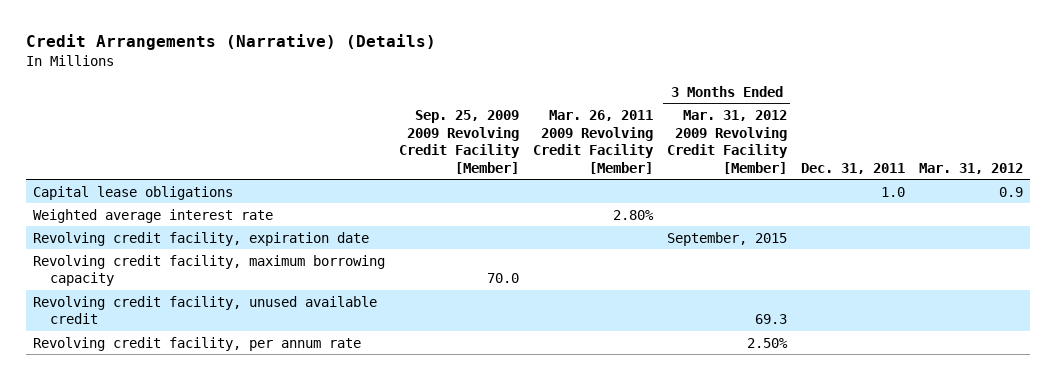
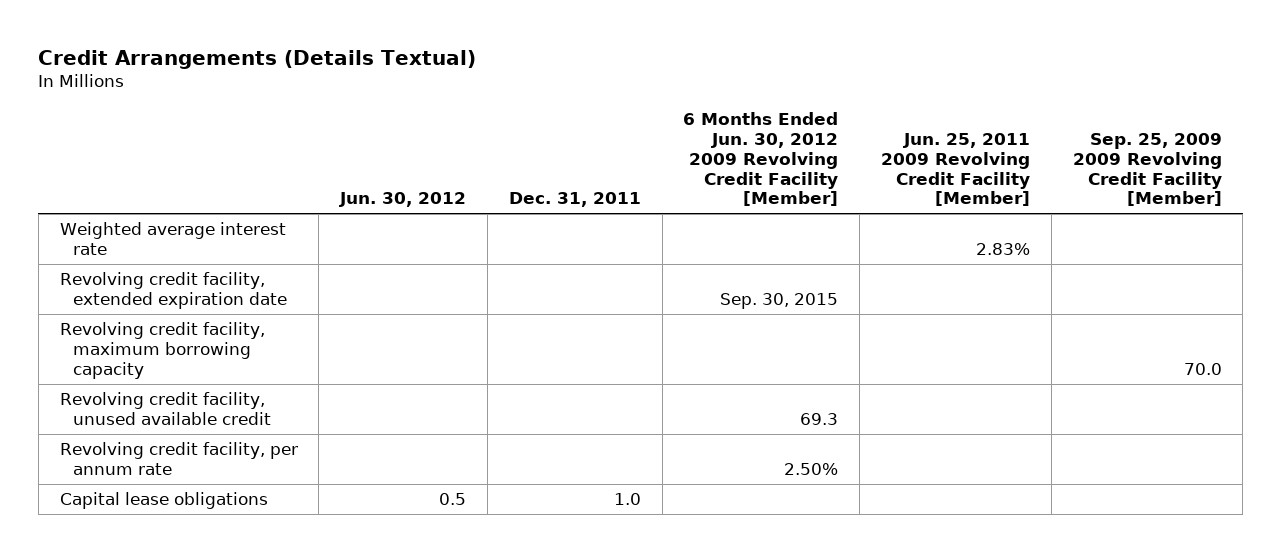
- Credit Arrangements (Narrative) (Details)
+ Credit Arrangements (Details Textual)
- | Sep. 25, 2009 2009 Revolving Credit Facility [Member] | Mar. 26, 2011 2009 Revolving Credit Facility [Member] | 3 Months Ended Mar. 31, 2012 2009 Revolving Credit Facility [Member] | Dec. 31, 2011 | Mar. 31, 2012
+ | Jun. 30, 2012 | Dec. 31, 2011 | 6 Months Ended Jun. 30, 2012 2009 Revolving Credit Facility [Member] | Jun. 25, 2011 2009 Revolving Credit Facility [Member] | Sep. 25, 2009 2009 Revolving Credit Facility [Member]
- Revolving credit facility, expiration date | | | September, 2015 | |
+ Revolving credit facility, extended expiration date | | | Sep. 30, 2015 | |
moved down: Capital lease obligations | 0.5 | 1.0 | | |

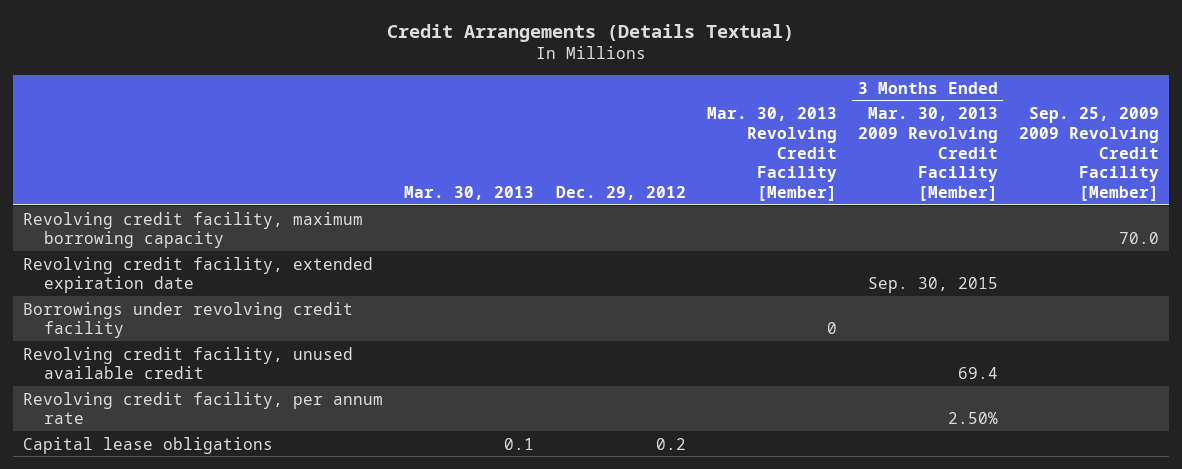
- | Jun. 30, 2012 | Dec. 31, 2011 | 6 Months Ended Jun. 30, 2012 2009 Revolving Credit Facility [Member] | Jun. 25, 2011 2009 Revolving Credit Facility [Member] | Sep. 25, 2009 2009 Revolving Credit Facility [Member]
+ | Mar. 30, 2013 | Dec. 29, 2012 | Mar. 30, 2013 Revolving Credit Facility [Member] | 3 Months Ended Mar. 30, 2013 2009 Revolving Credit Facility [Member] | Sep. 25, 2009 2009 Revolving Credit Facility [Member]
- Weighted average interest rate | | | | 2.83% |
moved down: Revolving credit facility, extended expiration date | | | | Sep. 30, 2015 |
+ Borrowings under revolving credit facility | | | 0 | |

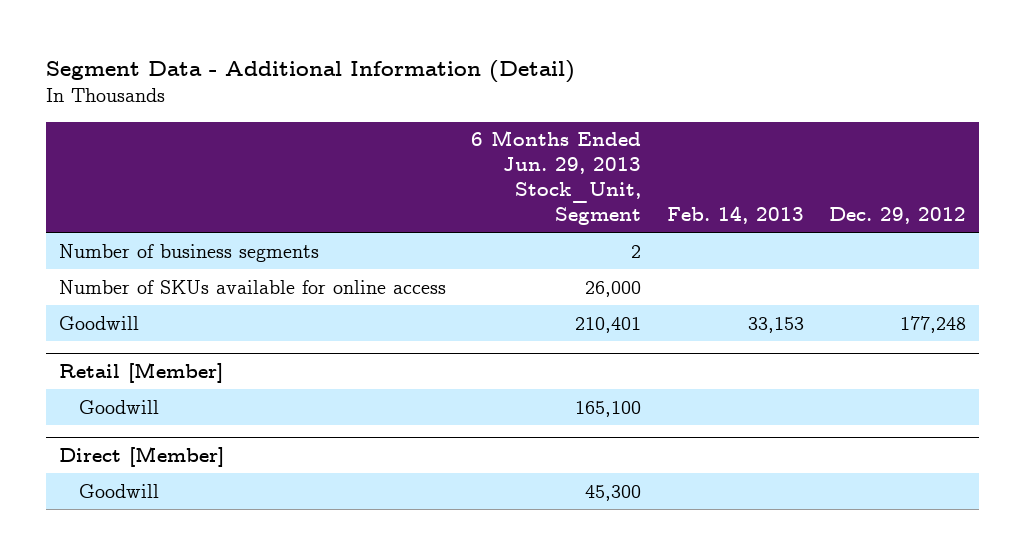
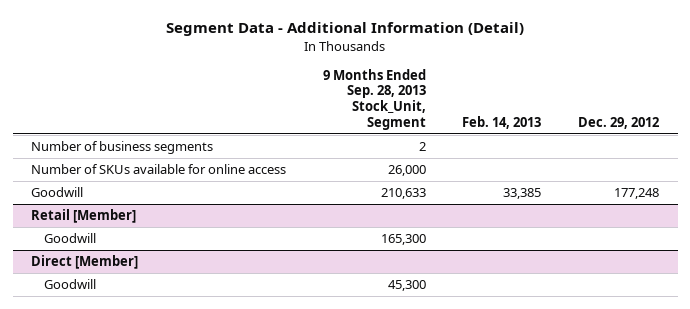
- | 6 Months Ended Jun. 29, 2013 Stock_Unit, Segment | Feb. 14, 2013 | Dec. 29, 2012
+ | 9 Months Ended Sep. 28, 2013 Stock_Unit, Segment | Feb. 14, 2013 | Dec. 29, 2012
- Goodwill | 210,401 | 33,153 | 177,248
+ Goodwill | 210,633 | 33,385 | 177,248

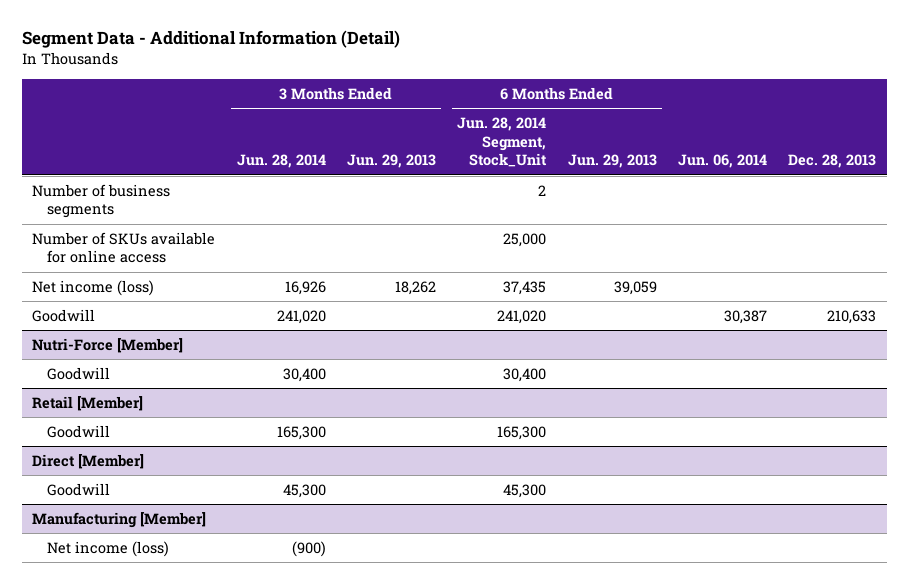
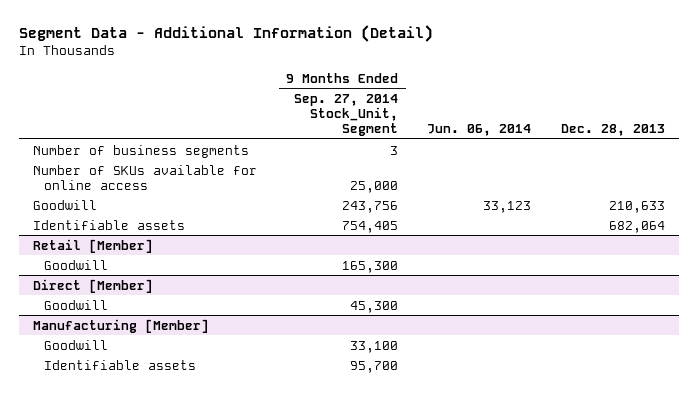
- | 3 Months Ended Jun. 28, 2014 | 3 Months Ended Jun. 29, 2013 | 6 Months Ended Jun. 28, 2014 Segment, Stock_Unit | 6 Months Ended Jun. 29, 2013 | Jun. 06, 2014 | Dec. 28, 2013
+ | 9 Months Ended Sep. 27, 2014 Stock_Unit, Segment | Jun. 06, 2014 | Dec. 28, 2013
- Net income (loss) | 16,926 | 18,262 | 37,435 | 39,059 | |
- Goodwill | 241,020 | | 241,020 | | 30,387 | 210,633
- Nutri-Force [Member]
- Goodwill | 30,400 | | 30,400 | | |
+ Goodwill | 243,756 | 33,123 | 210,633
+ Identifiable assets | 754,405 | | 682,064
@ Manufacturing [Member]
- Net income (loss) | (900) | | | | |
+ Goodwill | 33,100 | |
+ Identifiable assets | 95,700 | |

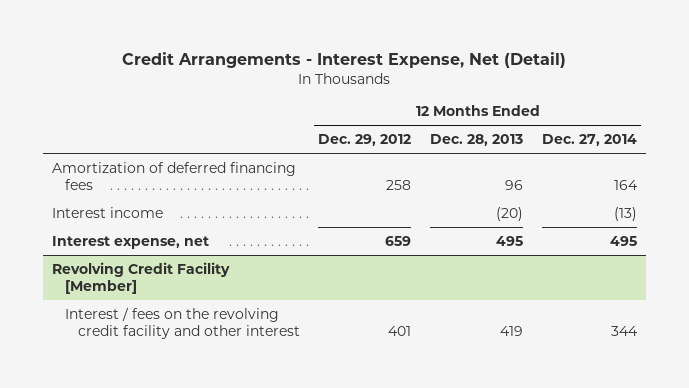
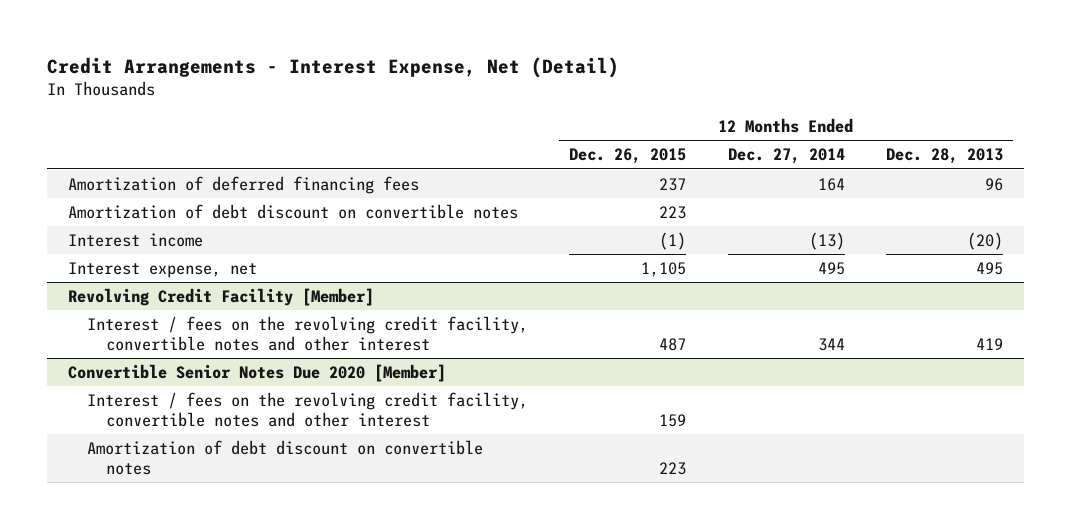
- | 12 Months Ended Dec. 29, 2012 | 12 Months Ended Dec. 28, 2013 | 12 Months Ended Dec. 27, 2014
+ | 12 Months Ended Dec. 26, 2015 | 12 Months Ended Dec. 27, 2014 | 12 Months Ended Dec. 28, 2013
+ Amortization of debt discount on convertible notes | 223 | |
@ Revolving Credit Facility [Member]
- Interest / fees on the revolving credit facility and other interest | 401 | 419 | 344
+ Interest / fees on the revolving credit facility, convertible notes and other interest | 487 | 344 | 419
+ Convertible Senior Notes Due 2020 [Member]
+ Interest / fees on the revolving credit facility, convertible notes and other interest | 159 | |
+ Amortization of debt discount on convertible notes | 223 | |

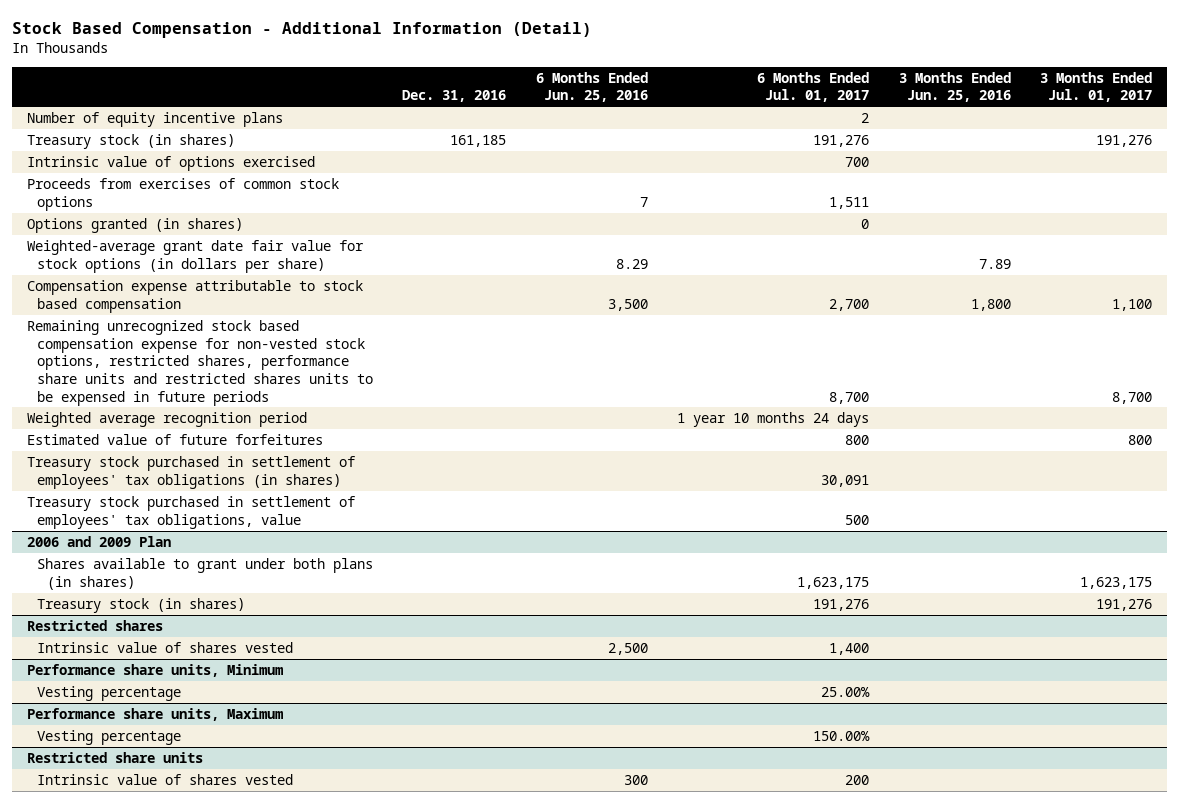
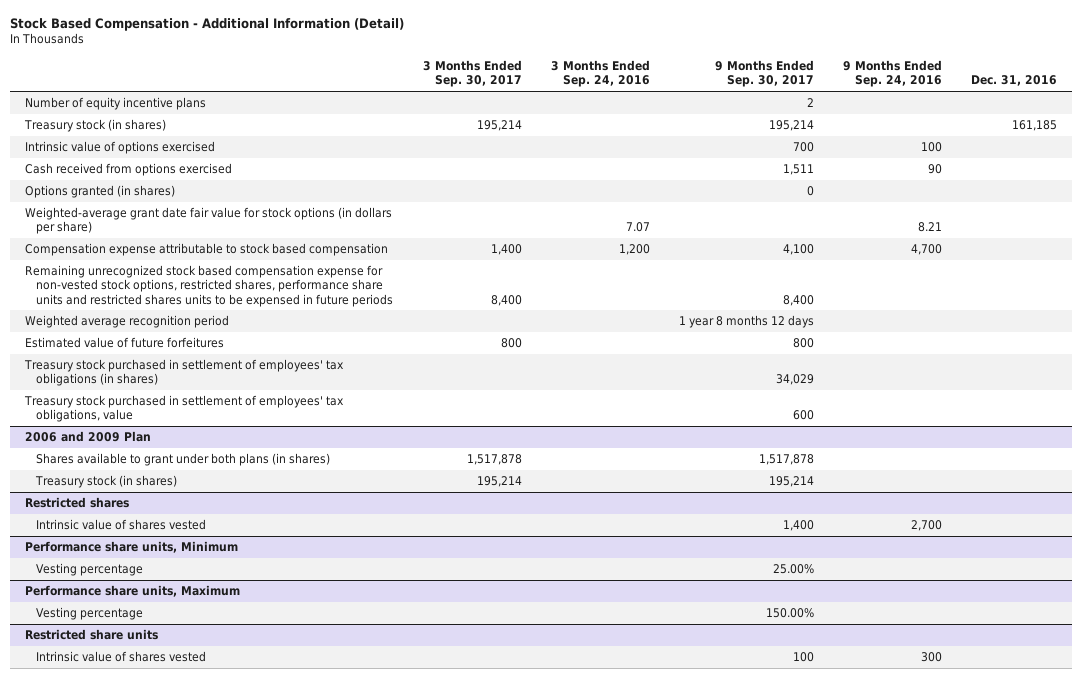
- | Dec. 31, 2016 | 6 Months Ended Jun. 25, 2016 | 6 Months Ended Jul. 01, 2017 | 3 Months Ended Jun. 25, 2016 | 3 Months Ended Jul. 01, 2017
+ | 3 Months Ended Sep. 30, 2017 | 3 Months Ended Sep. 24, 2016 | 9 Months Ended Sep. 30, 2017 | 9 Months Ended Sep. 24, 2016 | Dec. 31, 2016
- Proceeds from exercises of common stock options | | 7 | 1,511 | |
+ Cash received from options exercised | | | 1,511 | 90 |

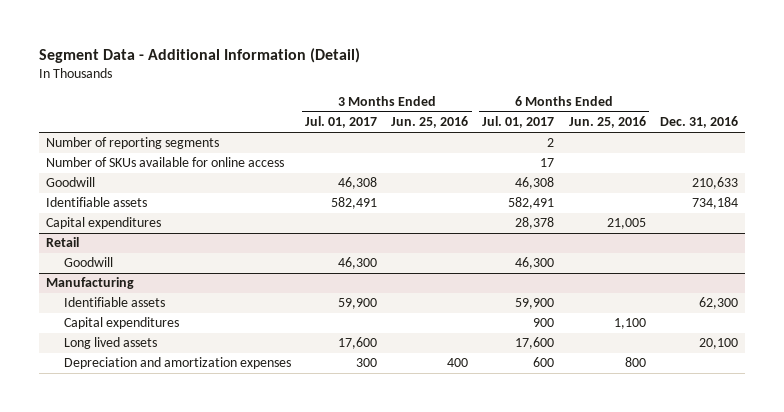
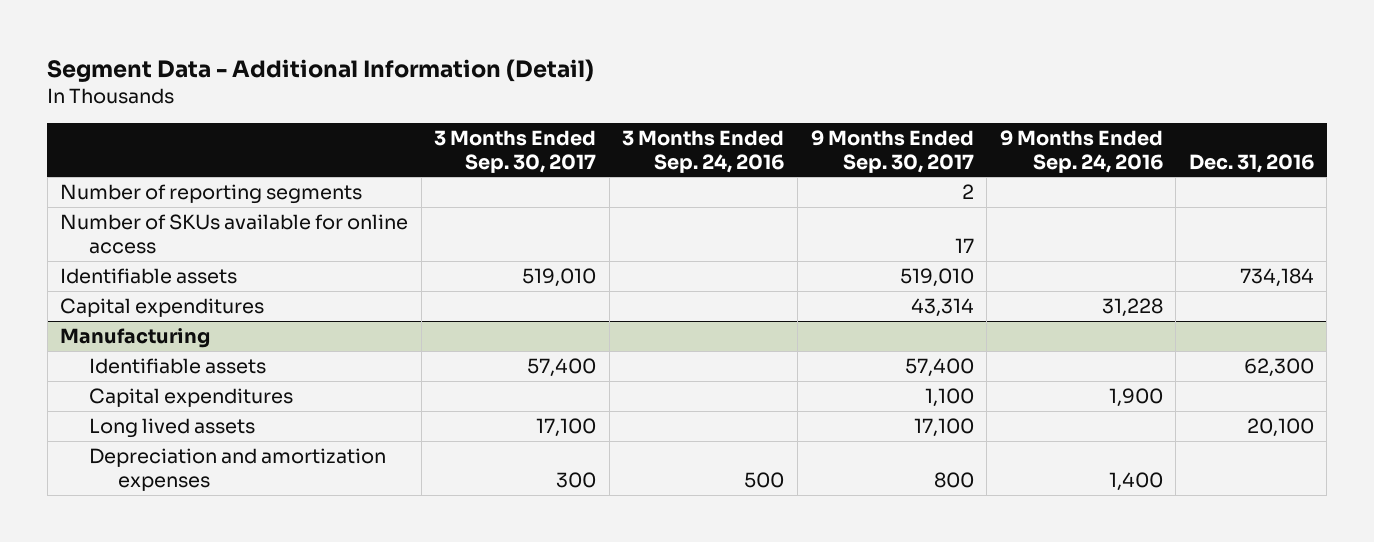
- | 3 Months Ended Jul. 01, 2017 | 3 Months Ended Jun. 25, 2016 | 6 Months Ended Jul. 01, 2017 | 6 Months Ended Jun. 25, 2016 | Dec. 31, 2016
+ | 3 Months Ended Sep. 30, 2017 | 3 Months Ended Sep. 24, 2016 | 9 Months Ended Sep. 30, 2017 | 9 Months Ended Sep. 24, 2016 | Dec. 31, 2016
- Goodwill | 46,308 | | 46,308 | | 210,633
- Retail
- Goodwill | 46,300 | | 46,300 | |

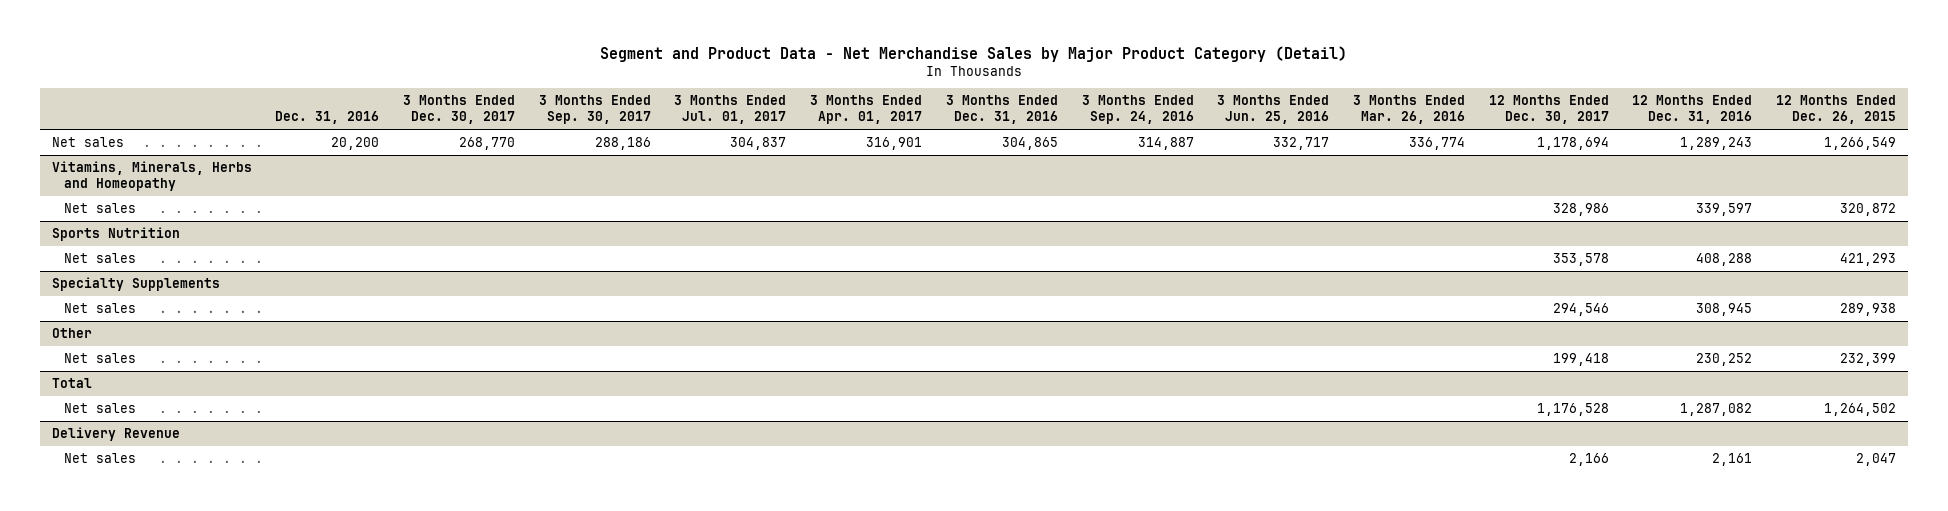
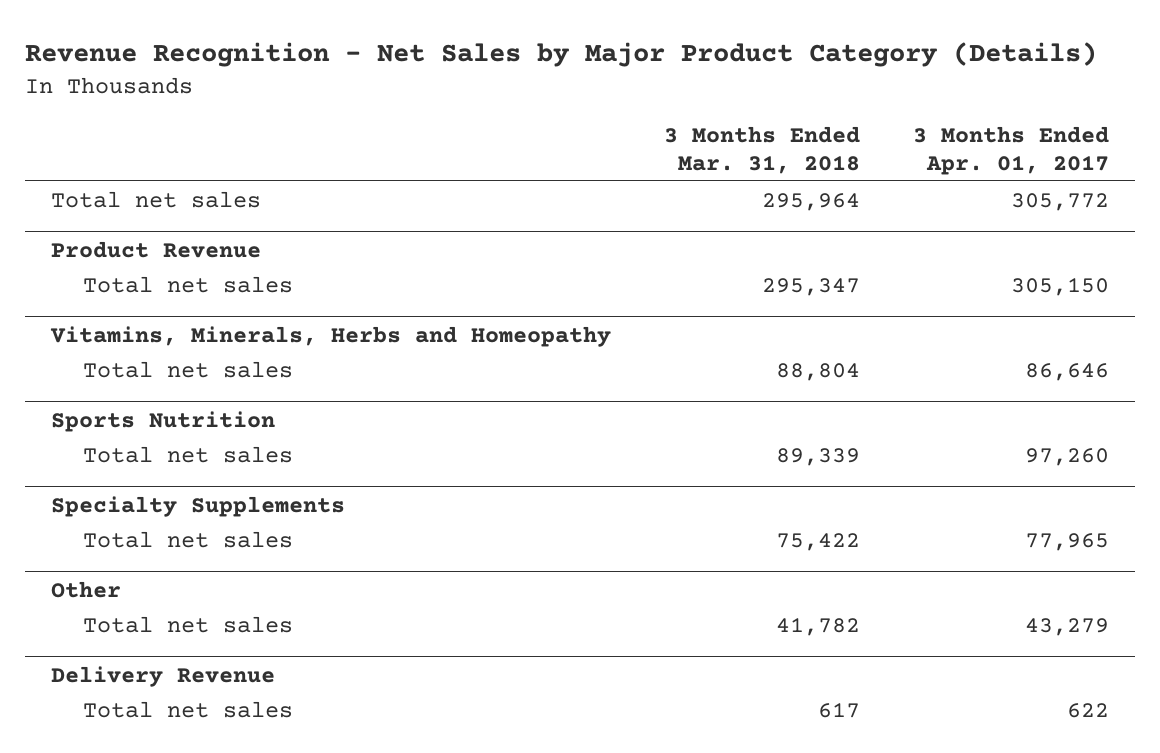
- Segment and Product Data - Net Merchandise Sales by Major Product Category (Detail)
+ Revenue Recognition - Net Sales by Major Product Category (Details)
- | Dec. 31, 2016 | 3 Months Ended Dec. 30, 2017 | 3 Months Ended Sep. 30, 2017 | 3 Months Ended Jul. 01, 2017 | 3 Months Ended Apr. 01, 2017 | 3 Months Ended Dec. 31, 2016 | 3 Months Ended Sep. 24, 2016 | 3 Months Ended Jun. 25, 2016 | 3 Months Ended Mar. 26, 2016 | 12 Months Ended Dec. 30, 2017 | 12 Months Ended Dec. 31, 2016 | 12 Months Ended Dec. 26, 2015
+ | 3 Months Ended Mar. 31, 2018 | 3 Months Ended Apr. 01, 2017
- Net sales | 20,200 | 268,770 | 288,186 | 304,837 | 316,901 | 304,865 | 314,887 | 332,717 | 336,774 | 1,178,694 | 1,289,243 | 1,266,549
+ Total net sales | 295,964 | 305,772
+ Product Revenue
+ Total net sales | 295,347 | 305,150
@ Vitamins, Minerals, Herbs and Homeopathy
- Net sales | | | | | | | | | | 328,986 | 339,597 | 320,872
+ Total net sales | 88,804 | 86,646
@ Sports Nutrition
- Net sales | | | | | | | | | | 353,578 | 408,288 | 421,293
+ Total net sales | 89,339 | 97,260
@ Specialty Supplements
- Net sales | | | | | | | | | | 294,546 | 308,945 | 289,938
+ Total net sales | 75,422 | 77,965
@ Other
- Net sales | | | | | | | | | | 199,418 | 230,252 | 232,399
- Total
- Net sales | | | | | | | | | | 1,176,528 | 1,287,082 | 1,264,502
@ Other
+ Total net sales | 41,782 | 43,279
@ Delivery Revenue
- Net sales | | | | | | | | | | 2,166 | 2,161 | 2,047
+ Total net sales | 617 | 622

